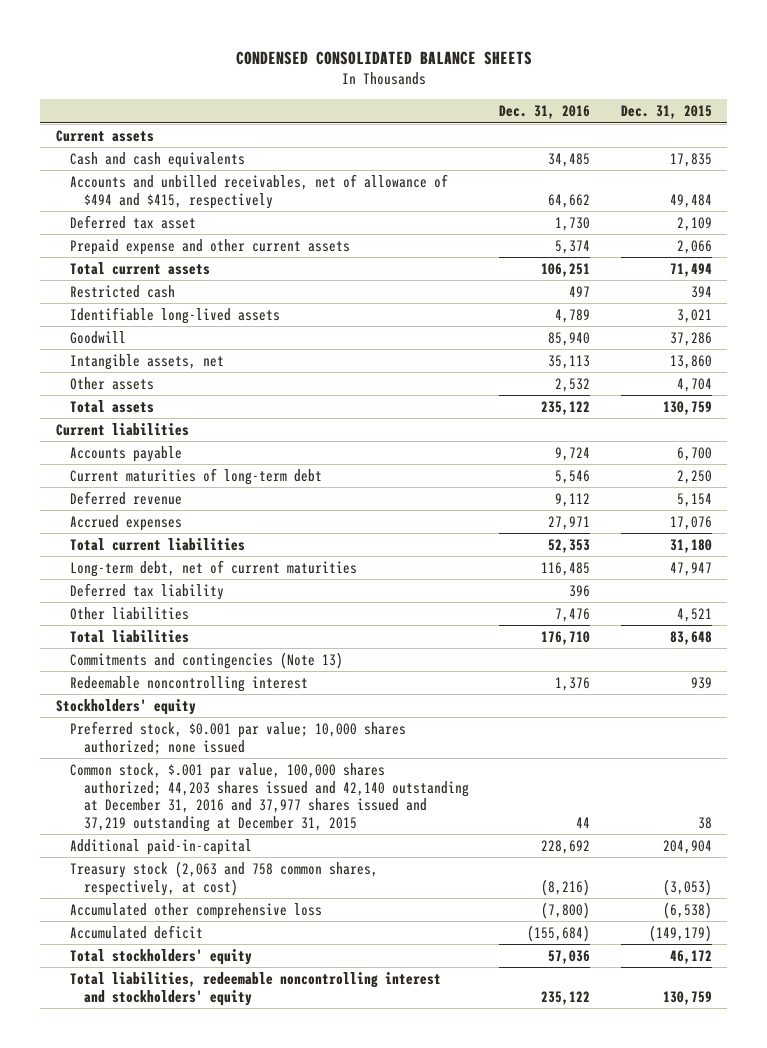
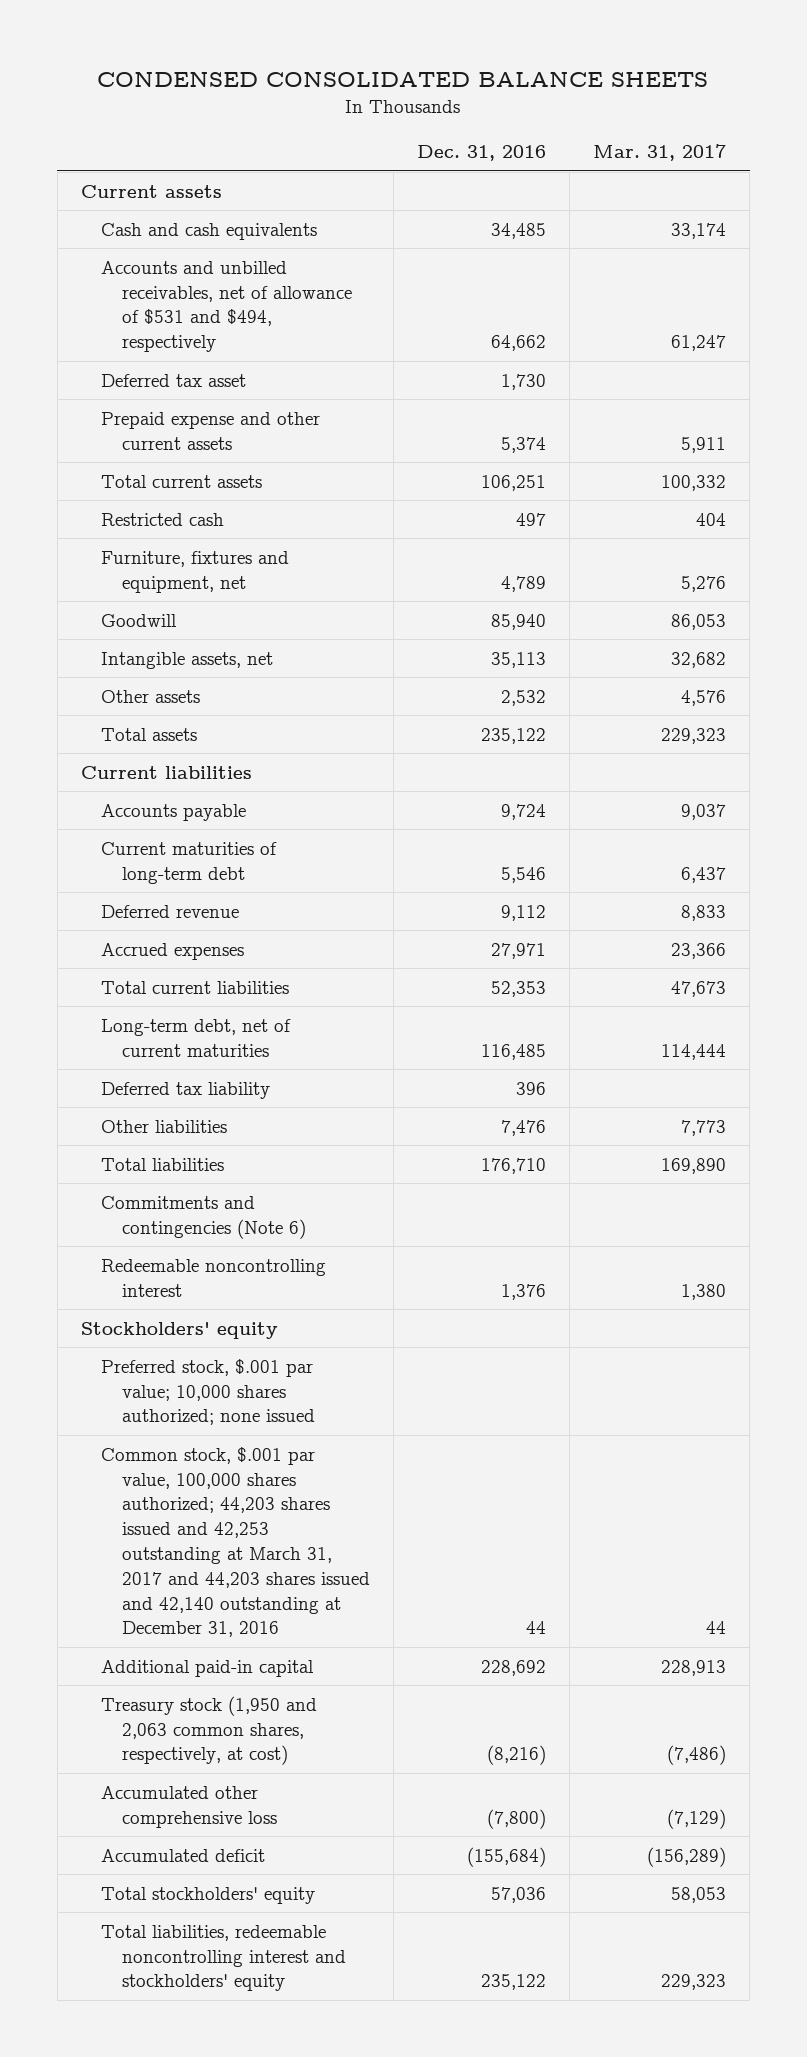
- | Dec. 31, 2016 | Dec. 31, 2015
+ | Dec. 31, 2016 | Mar. 31, 2017
- Accounts and unbilled receivables, net of allowance of $494 and $415, respectively | 64,662 | 49,484
+ Accounts and unbilled receivables, net of allowance of $531 and $494, respectively | 64,662 | 61,247
- Identifiable long-lived assets | 4,789 | 3,021
+ Furniture, fixtures and equipment, net | 4,789 | 5,276
- Commitments and contingencies (Note 13)
+ Commitments and contingencies (Note 6)
- Preferred stock, $0.001 par value; 10,000 shares authorized; none issued
- Common stock, $.001 par value, 100,000 shares authorized; 44,203 shares issued and 42,140 outstanding at December 31, 2016 and 37,977 shares issued and 37,219 outstanding at December 31, 2015 | 44 | 38
- Additional paid-in-capital | 228,692 | 204,904
- Treasury stock (2,063 and 758 common shares, respectively, at cost) | (8,216) | (3,053)
+ Preferred stock, $.001 par value; 10,000 shares authorized; none issued
+ Common stock, $.001 par value, 100,000 shares authorized; 44,203 shares issued and 42,253 outstanding at March 31, 2017 and 44,203 shares issued and 42,140 outstanding at December 31, 2016 | 44 | 44
+ Additional paid-in capital | 228,692 | 228,913
+ Treasury stock (1,950 and 2,063 common shares, respectively, at cost) | (8,216) | (7,486)

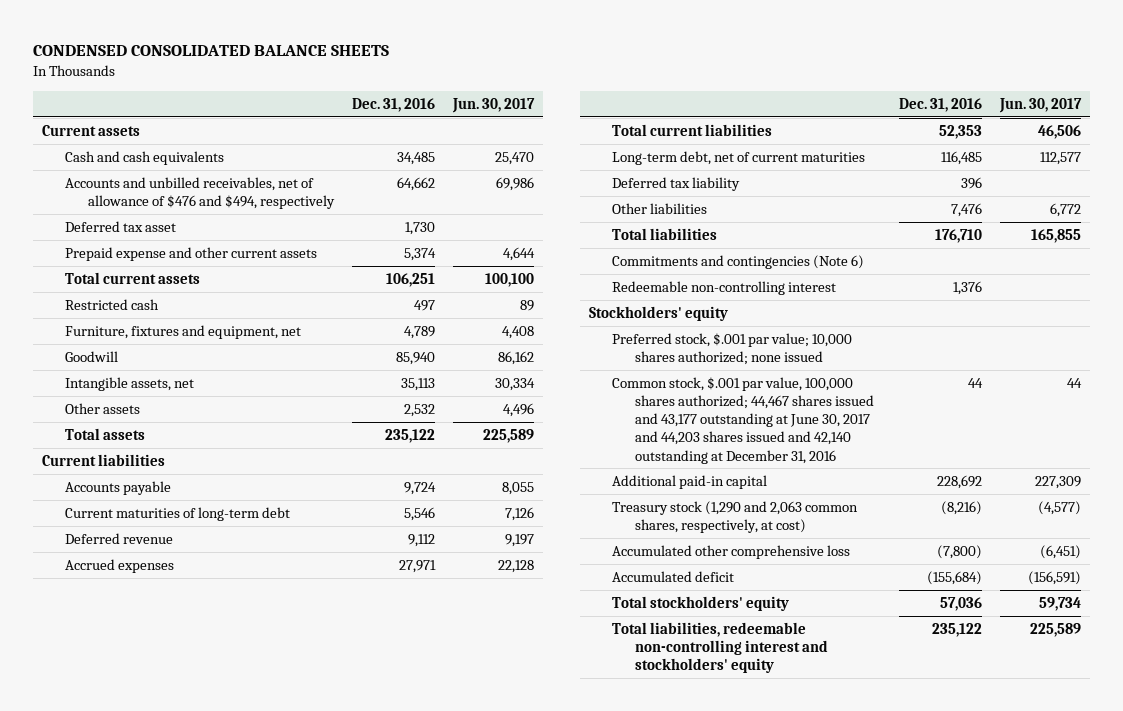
- | Dec. 31, 2016 | Mar. 31, 2017
+ | Dec. 31, 2016 | Jun. 30, 2017
- Accounts and unbilled receivables, net of allowance of $531 and $494, respectively | 64,662 | 61,247
+ Accounts and unbilled receivables, net of allowance of $476 and $494, respectively | 64,662 | 69,986
- Redeemable noncontrolling interest | 1,376 | 1,380
+ Redeemable non-controlling interest | 1,376 |
- Common stock, $.001 par value, 100,000 shares authorized; 44,203 shares issued and 42,253 outstanding at March 31, 2017 and 44,203 shares issued and 42,140 outstanding at December 31, 2016 | 44 | 44
+ Common stock, $.001 par value, 100,000 shares authorized; 44,467 shares issued and 43,177 outstanding at June 30, 2017 and 44,203 shares issued and 42,140 outstanding at December 31, 2016 | 44 | 44
- Treasury stock (1,950 and 2,063 common shares, respectively, at cost) | (8,216) | (7,486)
+ Treasury stock (1,290 and 2,063 common shares, respectively, at cost) | (8,216) | (4,577)
- Total liabilities, redeemable noncontrolling interest and stockholders' equity | 235,122 | 229,323
+ Total liabilities, redeemable non-controlling interest and stockholders' equity | 235,122 | 225,589

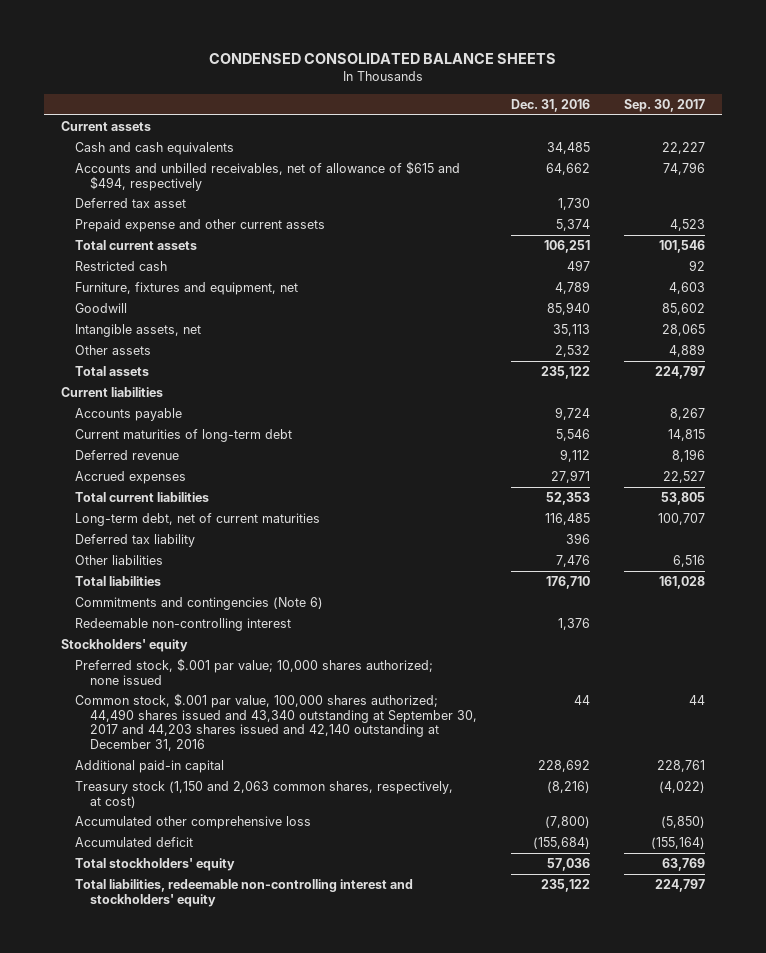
- | Dec. 31, 2016 | Jun. 30, 2017
+ | Dec. 31, 2016 | Sep. 30, 2017
- Accounts and unbilled receivables, net of allowance of $476 and $494, respectively | 64,662 | 69,986
+ Accounts and unbilled receivables, net of allowance of $615 and $494, respectively | 64,662 | 74,796
- Common stock, $.001 par value, 100,000 shares authorized; 44,467 shares issued and 43,177 outstanding at June 30, 2017 and 44,203 shares issued and 42,140 outstanding at December 31, 2016 | 44 | 44
+ Common stock, $.001 par value, 100,000 shares authorized; 44,490 shares issued and 43,340 outstanding at September 30, 2017 and 44,203 shares issued and 42,140 outstanding at December 31, 2016 | 44 | 44
- Treasury stock (1,290 and 2,063 common shares, respectively, at cost) | (8,216) | (4,577)
+ Treasury stock (1,150 and 2,063 common shares, respectively, at cost) | (8,216) | (4,022)

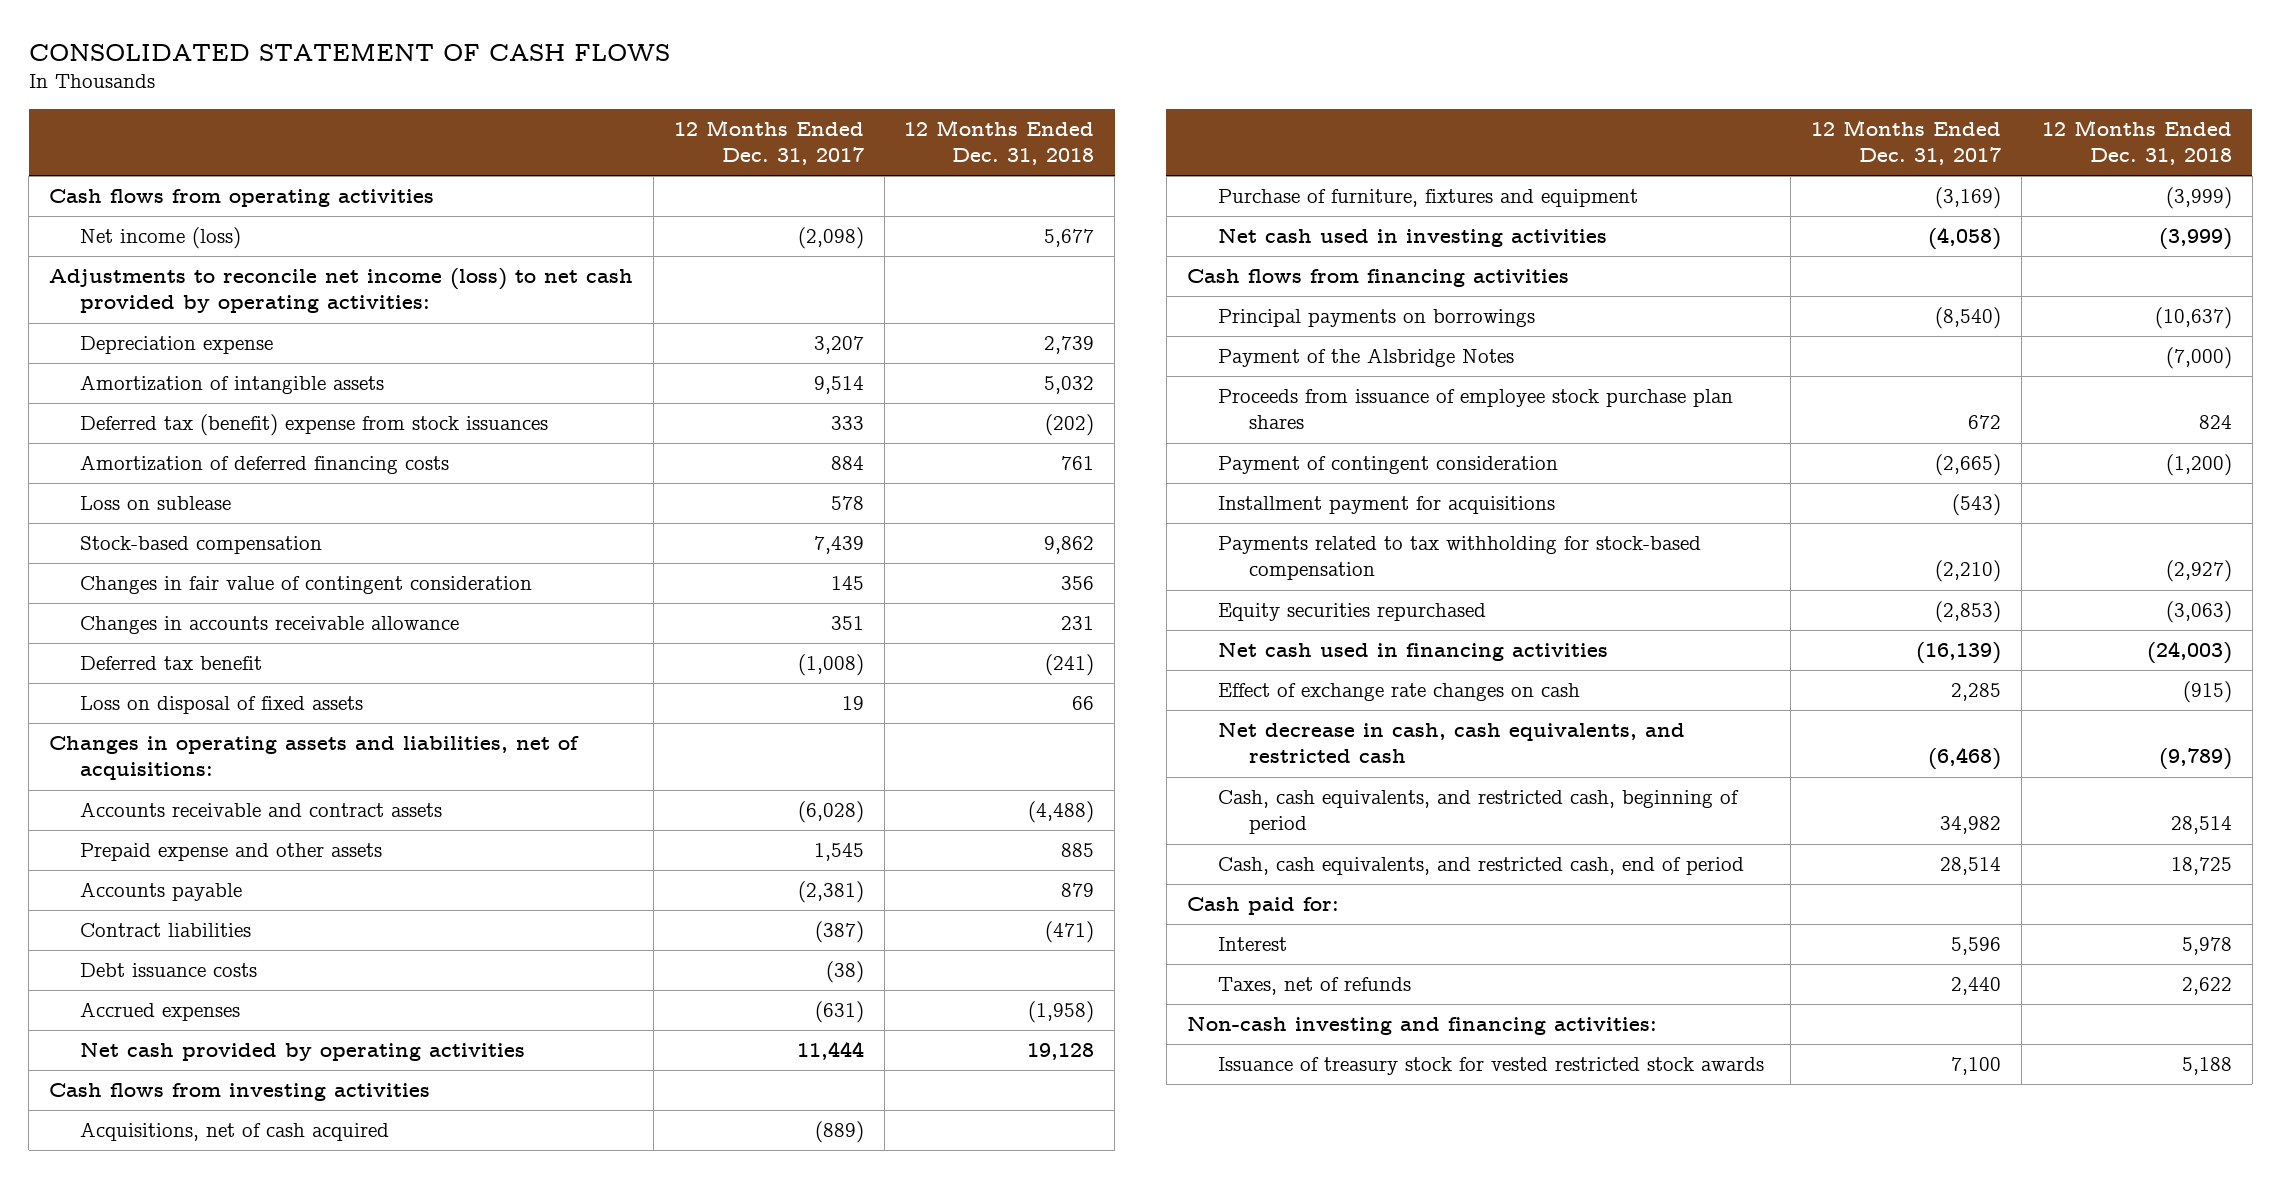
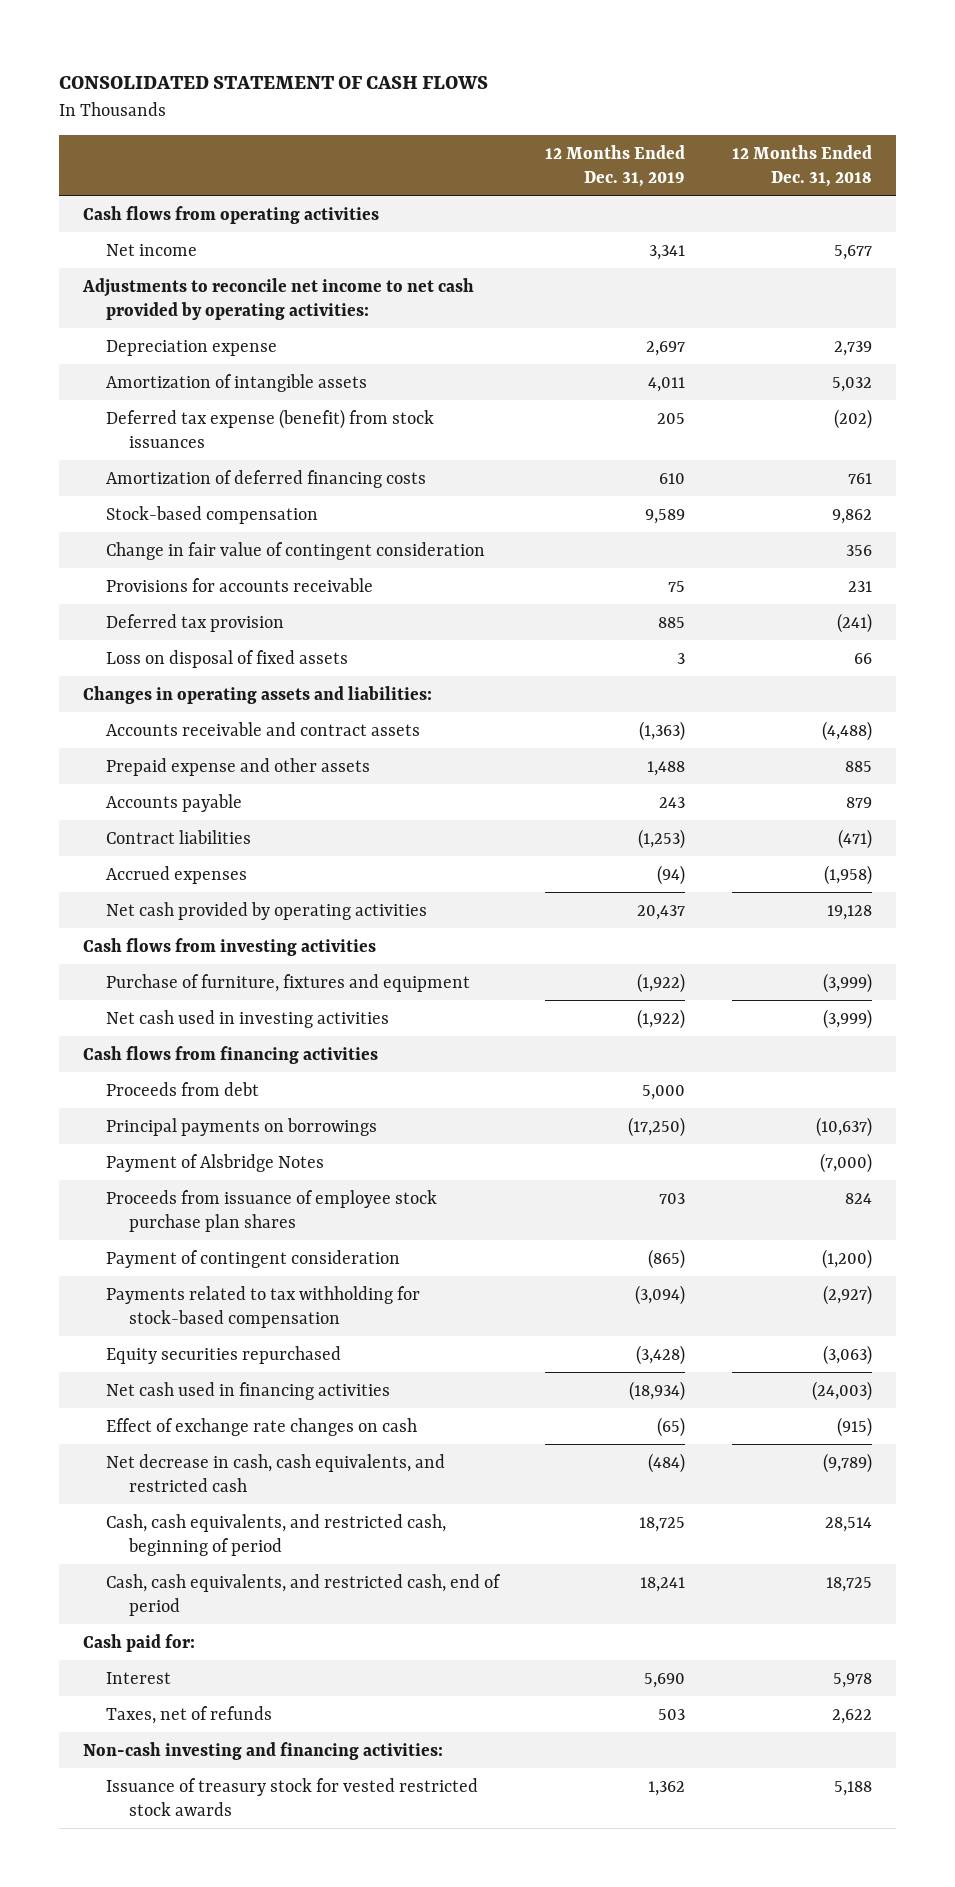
- | 12 Months Ended Dec. 31, 2017 | 12 Months Ended Dec. 31, 2018
+ | 12 Months Ended Dec. 31, 2019 | 12 Months Ended Dec. 31, 2018
- Net income (loss) | (2,098) | 5,677
- Adjustments to reconcile net income (loss) to net cash provided by operating activities:
+ Net income | 3,341 | 5,677
+ Adjustments to reconcile net income to net cash provided by operating activities:
- Deferred tax (benefit) expense from stock issuances | 333 | (202)
+ Deferred tax expense (benefit) from stock issuances | 205 | (202)
- Loss on sublease | 578 |
- Changes in fair value of contingent consideration | 145 | 356
- Changes in accounts receivable allowance | 351 | 231
- Deferred tax benefit | (1,008) | (241)
+ Change in fair value of contingent consideration | | 356
+ Provisions for accounts receivable | 75 | 231
+ Deferred tax provision | 885 | (241)
- Changes in operating assets and liabilities, net of acquisitions:
+ Changes in operating assets and liabilities:
- Debt issuance costs | (38) |
- Acquisitions, net of cash acquired | (889) |
+ Proceeds from debt | 5,000 |
- Payment of the Alsbridge Notes | | (7,000)
+ Payment of Alsbridge Notes | | (7,000)
- Installment payment for acquisitions | (543) |

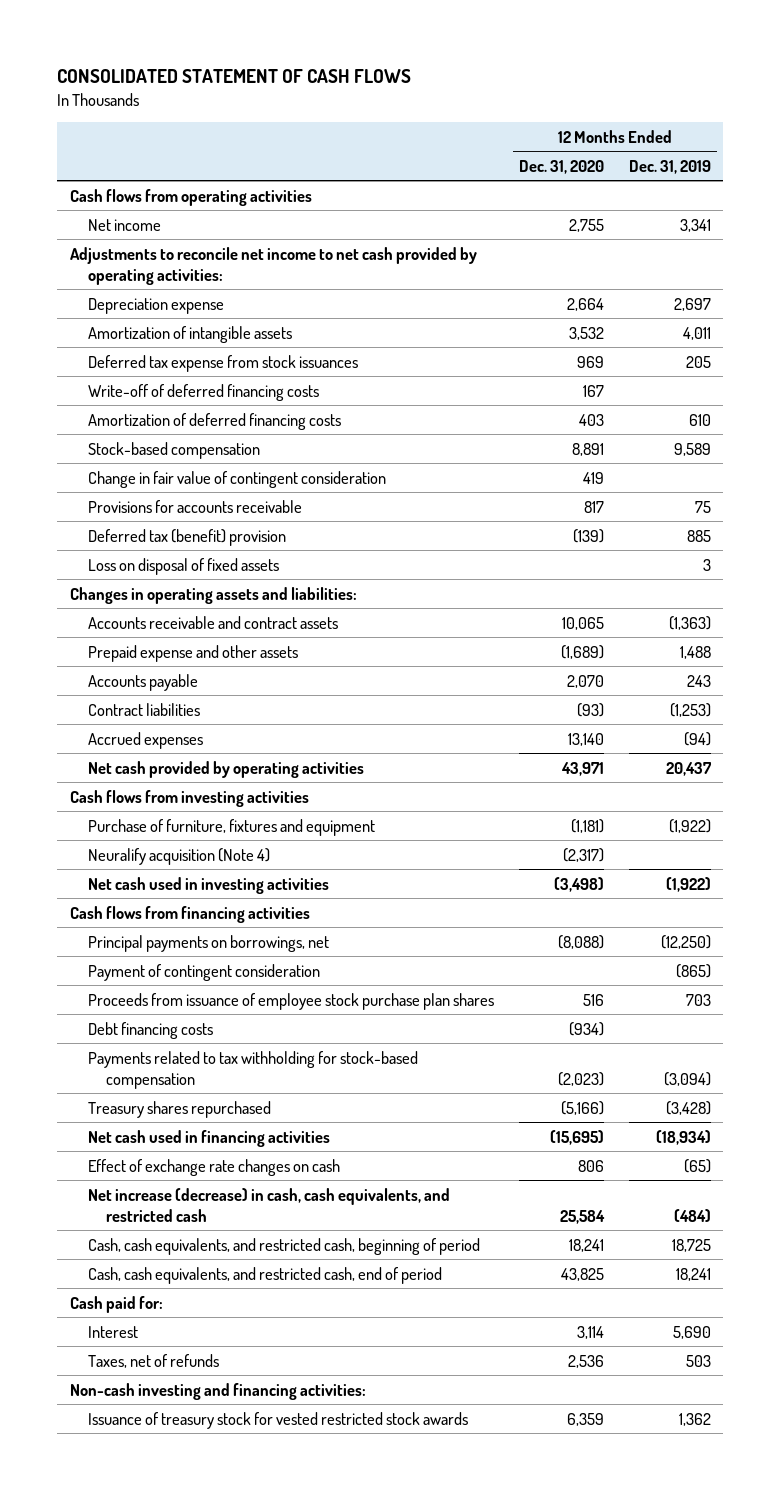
- | 12 Months Ended Dec. 31, 2019 | 12 Months Ended Dec. 31, 2018
+ | 12 Months Ended Dec. 31, 2020 | 12 Months Ended Dec. 31, 2019
- Deferred tax expense (benefit) from stock issuances | 205 | (202)
+ Deferred tax expense from stock issuances | 969 | 205
+ Write-off of deferred financing costs | 167 |
- Deferred tax provision | 885 | (241)
+ Deferred tax (benefit) provision | (139) | 885
+ Neuralify acquisition (Note 4) | (2,317) |
- Proceeds from debt | 5,000 |
- Principal payments on borrowings | (17,250) | (10,637)
- Payment of Alsbridge Notes | | (7,000)
+ Principal payments on borrowings, net | (8,088) | (12,250)
moved down: Proceeds from issuance of employee stock purchase plan shares | 516 | 703
+ Debt financing costs | (934) |
- Equity securities repurchased | (3,428) | (3,063)
+ Treasury shares repurchased | (5,166) | (3,428)
- Net decrease in cash, cash equivalents, and restricted cash | (484) | (9,789)
+ Net increase (decrease) in cash, cash equivalents, and restricted cash | 25,584 | (484)

